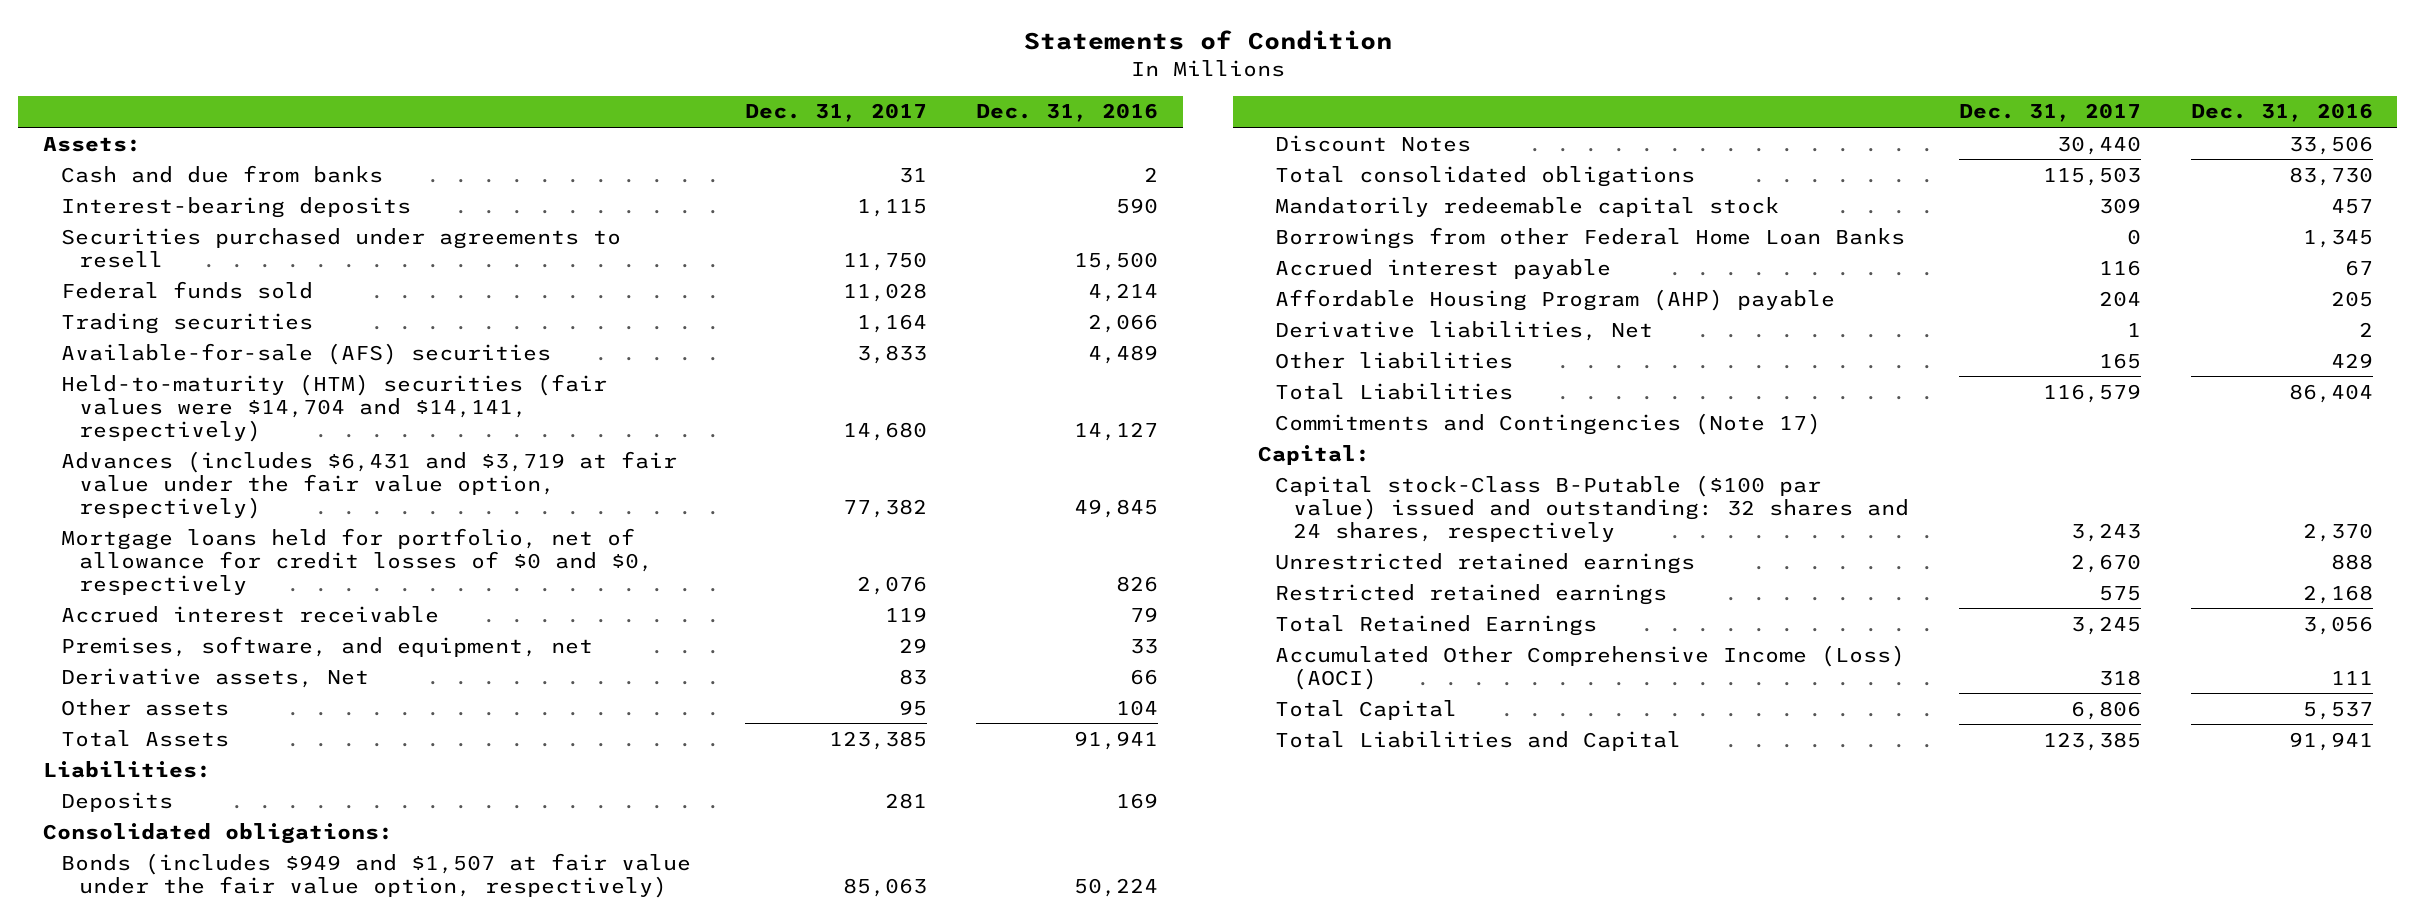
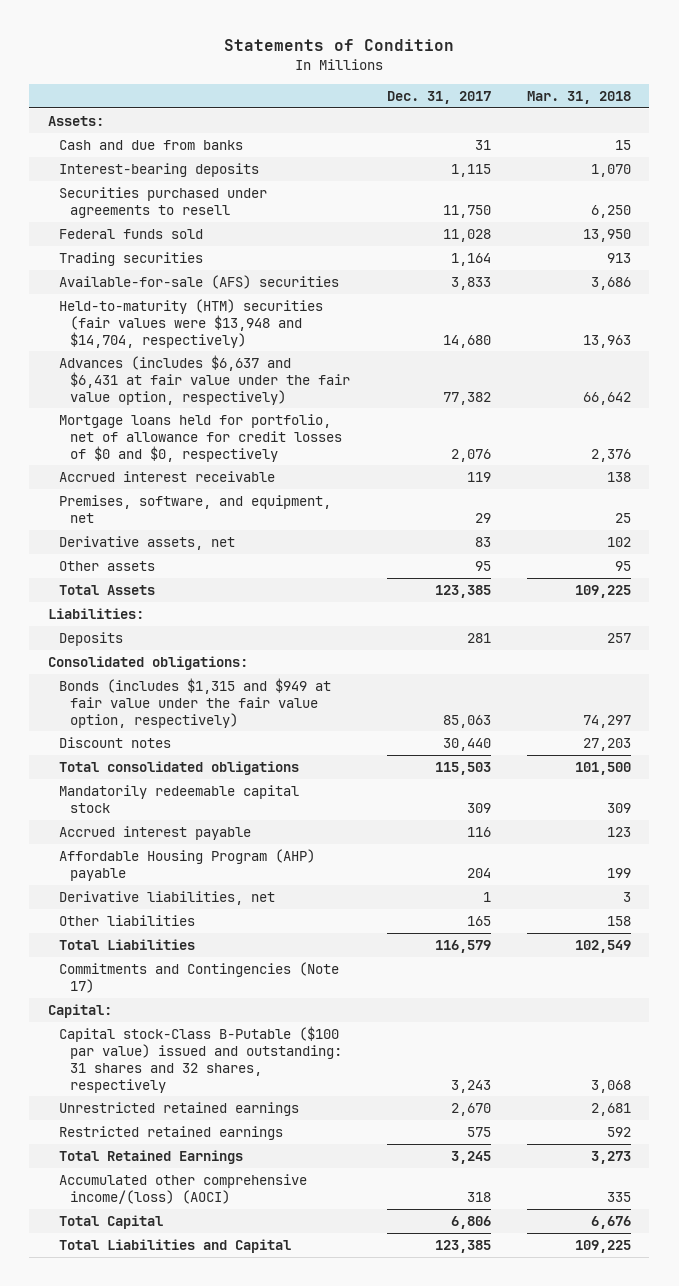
- | Dec. 31, 2017 | Dec. 31, 2016
+ | Dec. 31, 2017 | Mar. 31, 2018
- Held-to-maturity (HTM) securities (fair values were $14,704 and $14,141, respectively) | 14,680 | 14,127
- Advances (includes $6,431 and $3,719 at fair value under the fair value option, respectively) | 77,382 | 49,845
+ Held-to-maturity (HTM) securities (fair values were $13,948 and $14,704, respectively) | 14,680 | 13,963
+ Advances (includes $6,637 and $6,431 at fair value under the fair value option, respectively) | 77,382 | 66,642
- Derivative assets, Net | 83 | 66
+ Derivative assets, net | 83 | 102
- Bonds (includes $949 and $1,507 at fair value under the fair value option, respectively) | 85,063 | 50,224
- Discount Notes | 30,440 | 33,506
+ Bonds (includes $1,315 and $949 at fair value under the fair value option, respectively) | 85,063 | 74,297
+ Discount notes | 30,440 | 27,203
- Borrowings from other Federal Home Loan Banks | 0 | 1,345
- Derivative liabilities, Net | 1 | 2
+ Derivative liabilities, net | 1 | 3
- Capital stock-Class B-Putable ($100 par value) issued and outstanding: 32 shares and 24 shares, respectively | 3,243 | 2,370
+ Capital stock-Class B-Putable ($100 par value) issued and outstanding: 31 shares and 32 shares, respectively | 3,243 | 3,068
- Accumulated Other Comprehensive Income (Loss) (AOCI) | 318 | 111
+ Accumulated other comprehensive income/(loss) (AOCI) | 318 | 335

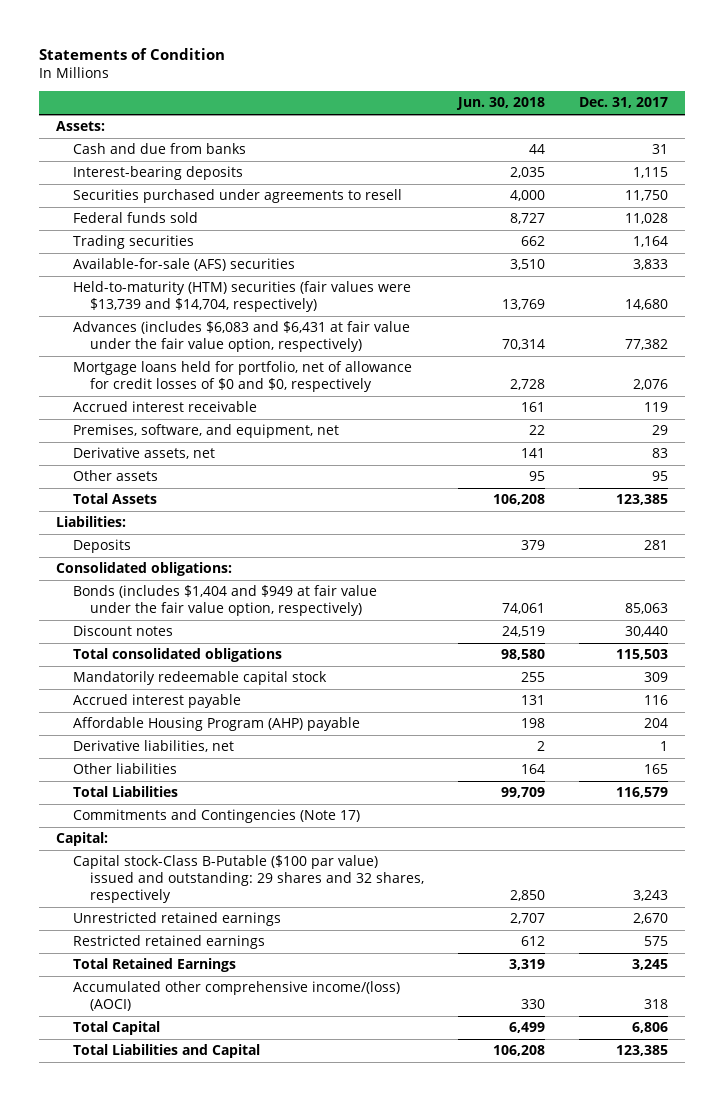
- | Dec. 31, 2017 | Mar. 31, 2018
+ | Jun. 30, 2018 | Dec. 31, 2017
- Held-to-maturity (HTM) securities (fair values were $13,948 and $14,704, respectively) | 14,680 | 13,963
- Advances (includes $6,637 and $6,431 at fair value under the fair value option, respectively) | 77,382 | 66,642
+ Held-to-maturity (HTM) securities (fair values were $13,739 and $14,704, respectively) | 13,769 | 14,680
+ Advances (includes $6,083 and $6,431 at fair value under the fair value option, respectively) | 70,314 | 77,382
- Bonds (includes $1,315 and $949 at fair value under the fair value option, respectively) | 85,063 | 74,297
+ Bonds (includes $1,404 and $949 at fair value under the fair value option, respectively) | 74,061 | 85,063
- Capital stock-Class B-Putable ($100 par value) issued and outstanding: 31 shares and 32 shares, respectively | 3,243 | 3,068
+ Capital stock-Class B-Putable ($100 par value) issued and outstanding: 29 shares and 32 shares, respectively | 2,850 | 3,243

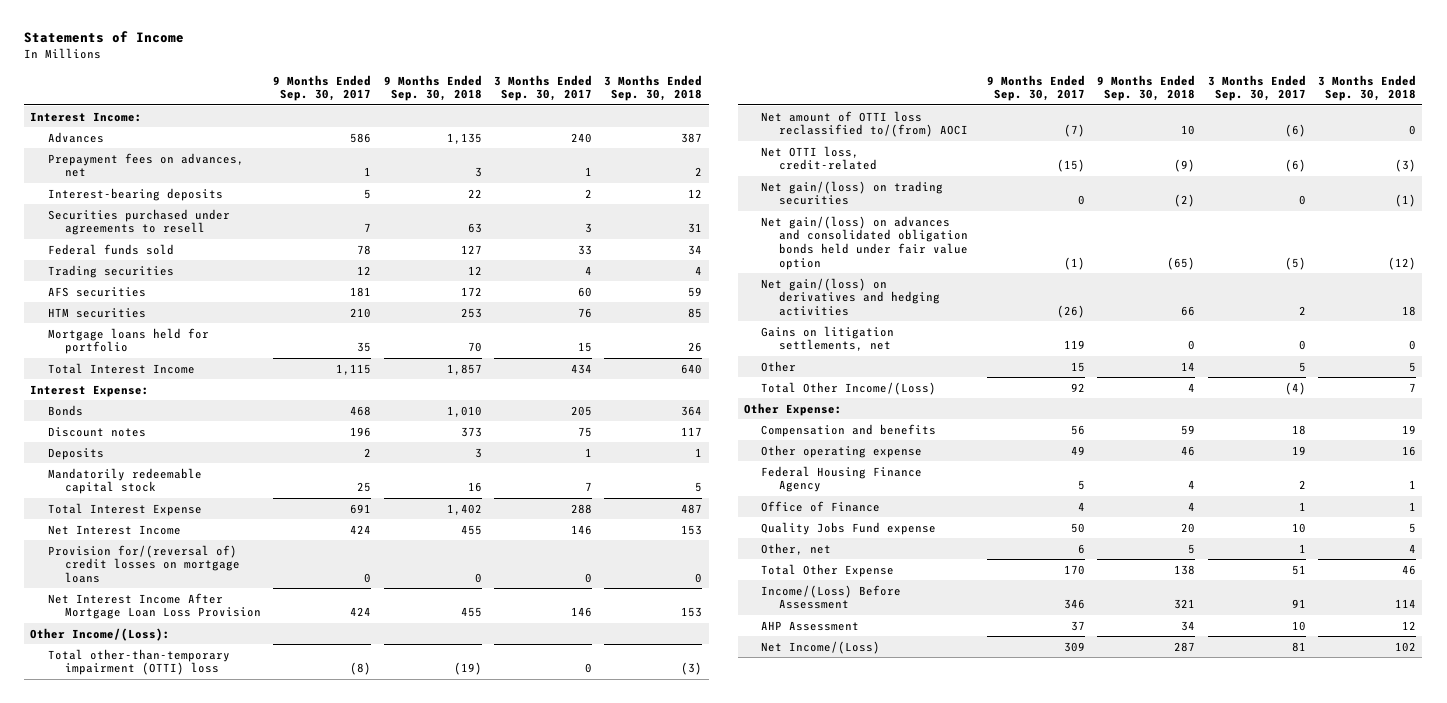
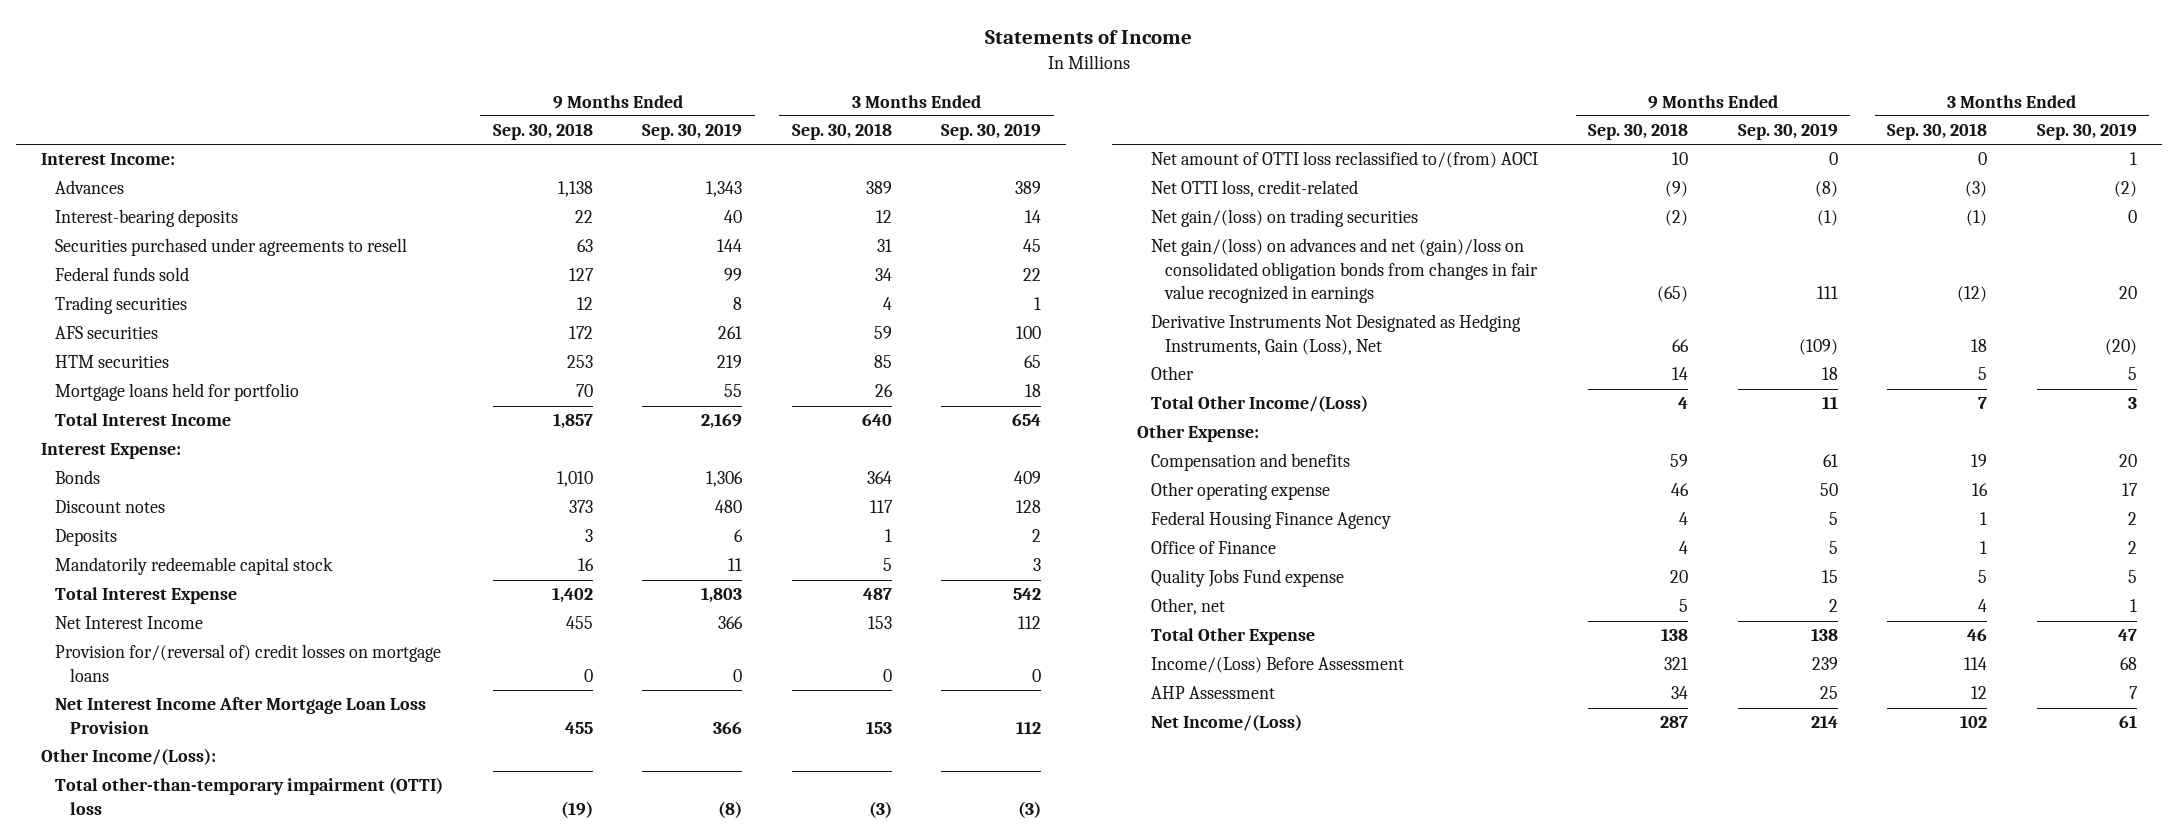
- | 9 Months Ended Sep. 30, 2017 | 9 Months Ended Sep. 30, 2018 | 3 Months Ended Sep. 30, 2017 | 3 Months Ended Sep. 30, 2018
+ | 9 Months Ended Sep. 30, 2018 | 9 Months Ended Sep. 30, 2019 | 3 Months Ended Sep. 30, 2018 | 3 Months Ended Sep. 30, 2019
- Advances | 586 | 1,135 | 240 | 387
- Prepayment fees on advances, net | 1 | 3 | 1 | 2
+ Advances | 1,138 | 1,343 | 389 | 389
- Net gain/(loss) on advances and consolidated obligation bonds held under fair value option | (1) | (65) | (5) | (12)
- Net gain/(loss) on derivatives and hedging activities | (26) | 66 | 2 | 18
- Gains on litigation settlements, net | 119 | 0 | 0 | 0
+ Net gain/(loss) on advances and net (gain)/loss on consolidated obligation bonds from changes in fair value recognized in earnings | (65) | 111 | (12) | 20
+ Derivative Instruments Not Designated as Hedging Instruments, Gain (Loss), Net | 66 | (109) | 18 | (20)

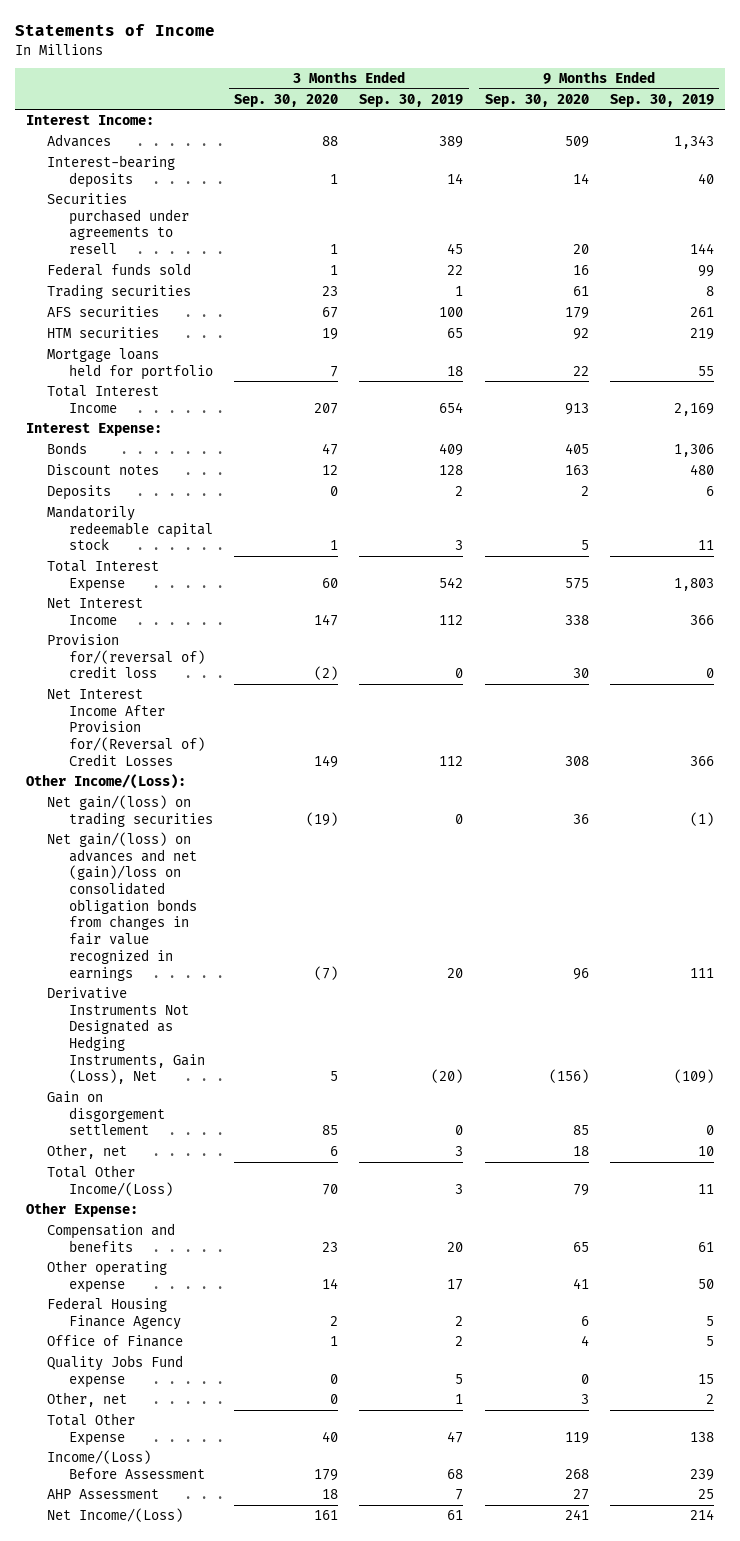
- | 9 Months Ended Sep. 30, 2018 | 9 Months Ended Sep. 30, 2019 | 3 Months Ended Sep. 30, 2018 | 3 Months Ended Sep. 30, 2019
+ | 3 Months Ended Sep. 30, 2020 | 3 Months Ended Sep. 30, 2019 | 9 Months Ended Sep. 30, 2020 | 9 Months Ended Sep. 30, 2019
- Provision for/(reversal of) credit losses on mortgage loans | 0 | 0 | 0 | 0
- Net Interest Income After Mortgage Loan Loss Provision | 455 | 366 | 153 | 112
+ Provision for/(reversal of) credit loss | (2) | 0 | 30 | 0
+ Net Interest Income After Provision for/(Reversal of) Credit Losses | 149 | 112 | 308 | 366
- Total other-than-temporary impairment (OTTI) loss | (19) | (8) | (3) | (3)
- Net amount of OTTI loss reclassified to/(from) AOCI | 10 | 0 | 0 | 1
- Net OTTI loss, credit-related | (9) | (8) | (3) | (2)
- Other | 14 | 18 | 5 | 5
+ Gain on disgorgement settlement | 85 | 0 | 85 | 0
+ Other, net | 6 | 3 | 18 | 10

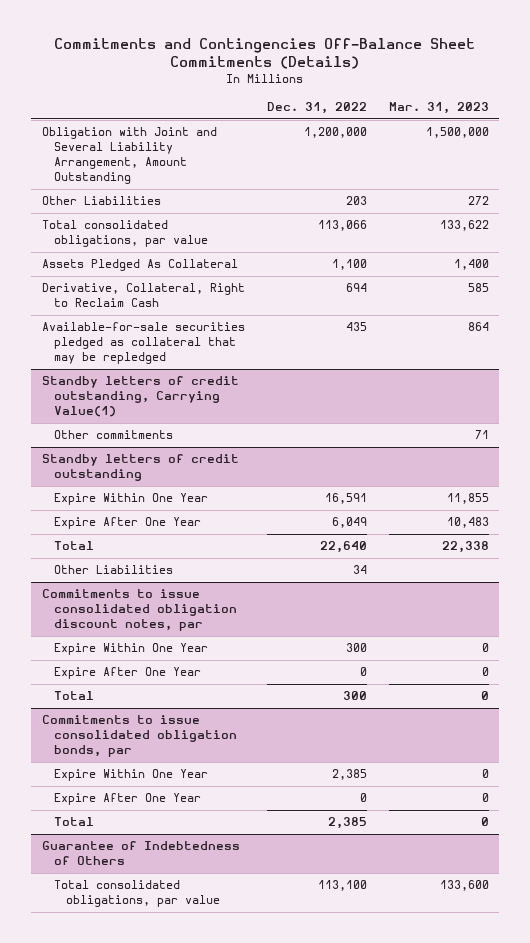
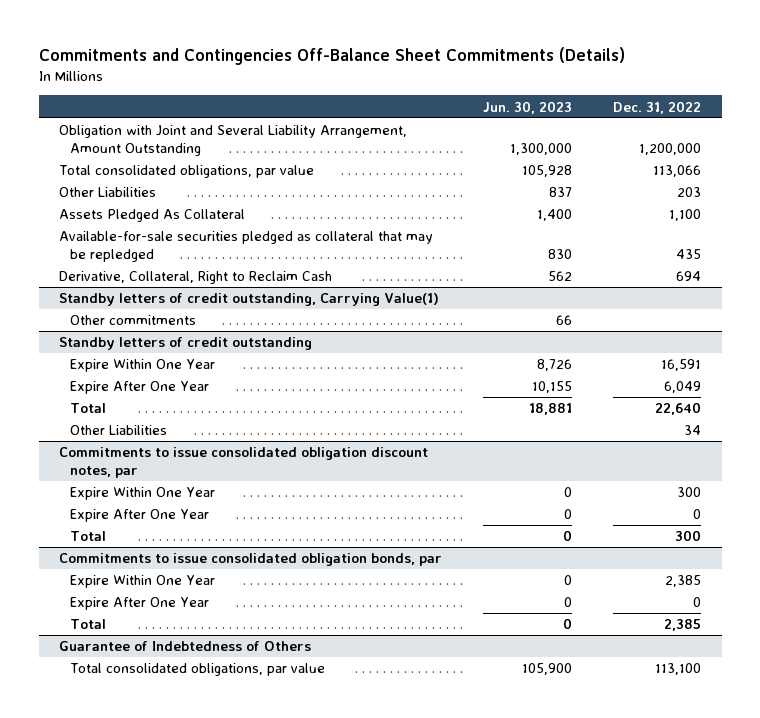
- | Dec. 31, 2022 | Mar. 31, 2023
+ | Jun. 30, 2023 | Dec. 31, 2022
moved down: Other Liabilities | 837 | 203
moved down: Derivative, Collateral, Right to Reclaim Cash | 562 | 694

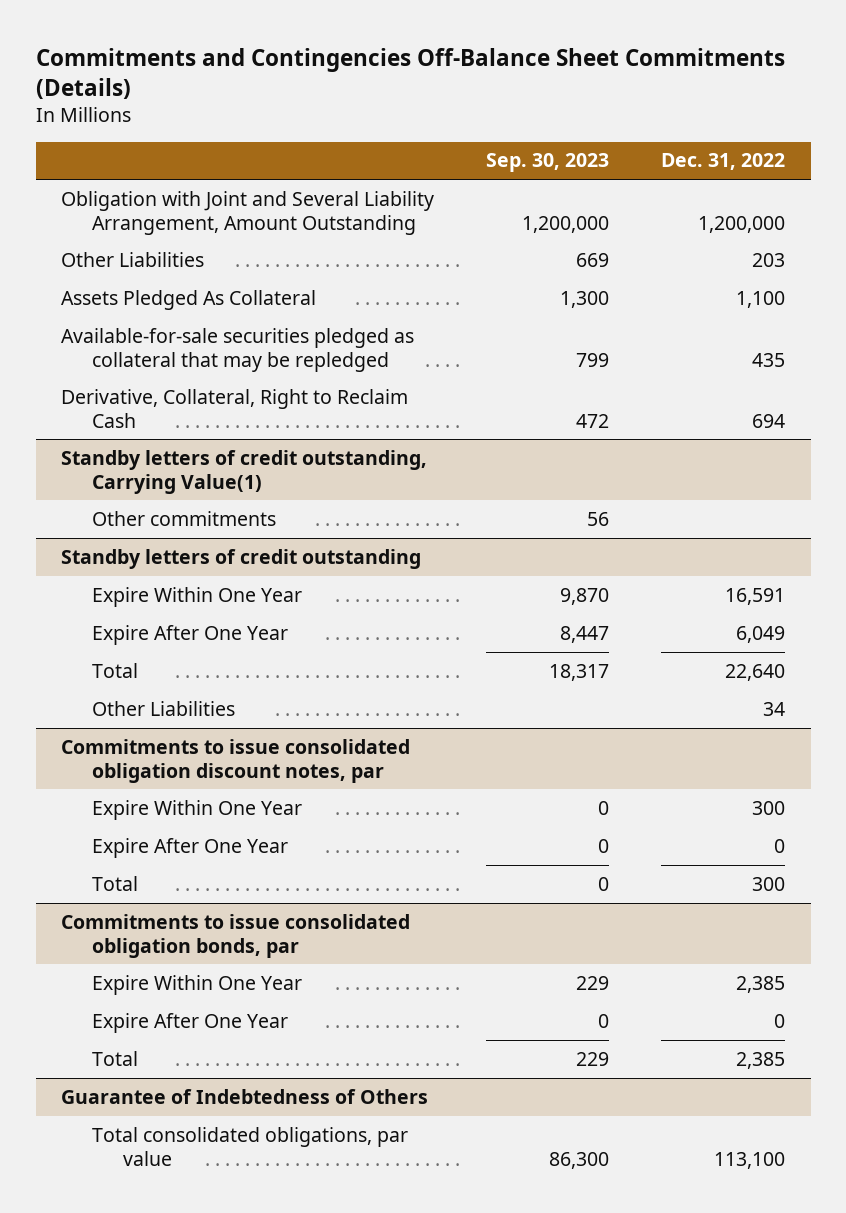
- | Jun. 30, 2023 | Dec. 31, 2022
+ | Sep. 30, 2023 | Dec. 31, 2022
- Total consolidated obligations, par value | 105,928 | 113,066

